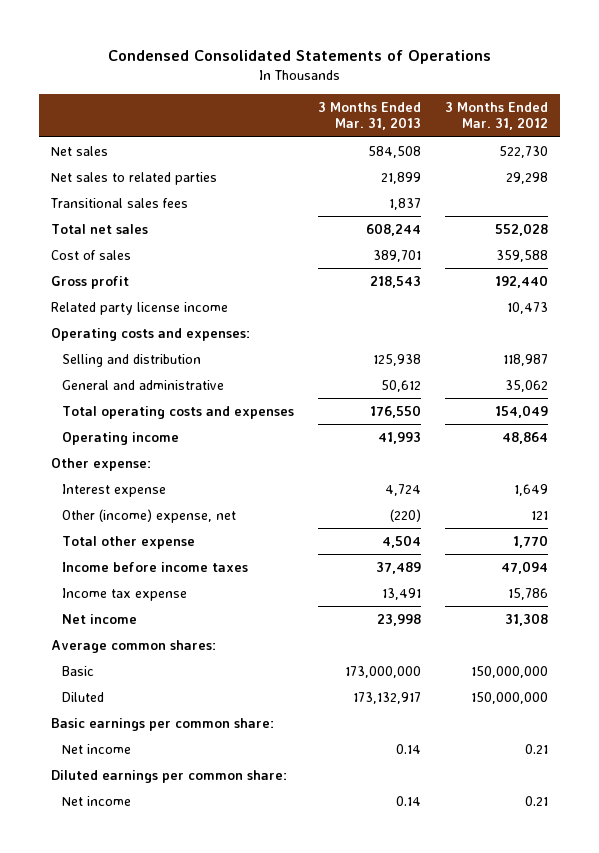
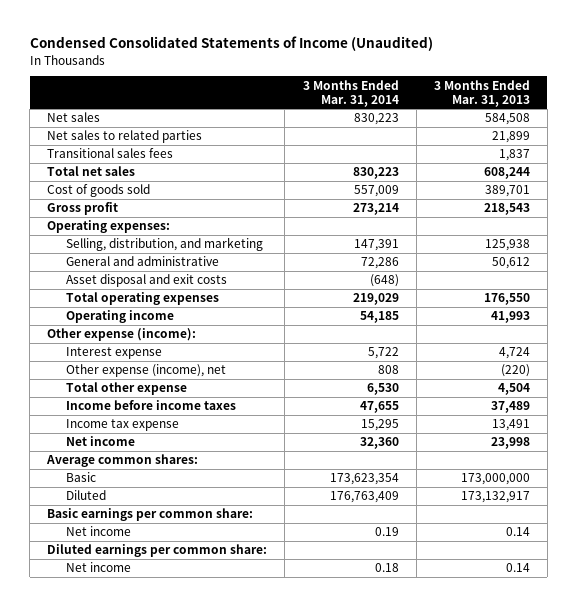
- Condensed Consolidated Statements of Operations
+ Condensed Consolidated Statements of Income (Unaudited)
- | 3 Months Ended Mar. 31, 2013 | 3 Months Ended Mar. 31, 2012
+ | 3 Months Ended Mar. 31, 2014 | 3 Months Ended Mar. 31, 2013
- Cost of sales | 389,701 | 359,588
+ Cost of goods sold | 557,009 | 389,701
- Related party license income | | 10,473
- Operating costs and expenses:
- Selling and distribution | 125,938 | 118,987
+ Operating expenses:
+ Selling, distribution, and marketing | 147,391 | 125,938
- Total operating costs and expenses | 176,550 | 154,049
+ Asset disposal and exit costs | (648) |
+ Total operating expenses | 219,029 | 176,550
- Other expense:
+ Other expense (income):
- Other (income) expense, net | (220) | 121
+ Other expense (income), net | 808 | (220)

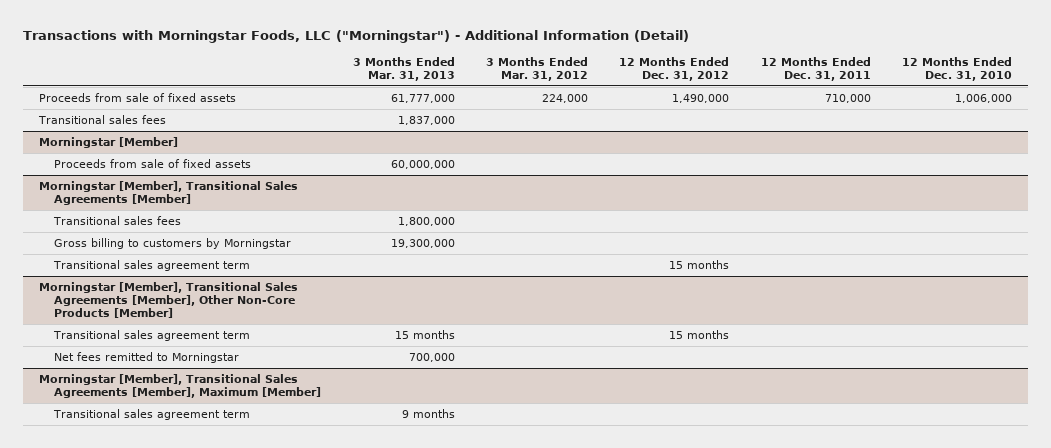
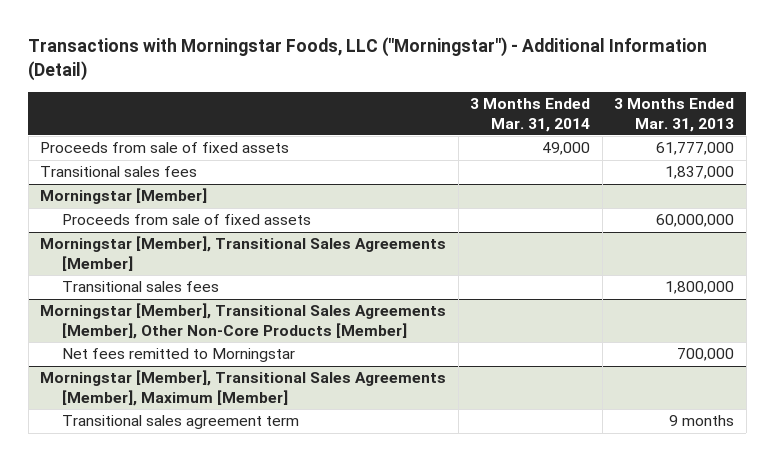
- | 3 Months Ended Mar. 31, 2013 | 3 Months Ended Mar. 31, 2012 | 12 Months Ended Dec. 31, 2012 | 12 Months Ended Dec. 31, 2011 | 12 Months Ended Dec. 31, 2010
+ | 3 Months Ended Mar. 31, 2014 | 3 Months Ended Mar. 31, 2013
@ Morningstar [Member], Transitional Sales Agreements [Member]
- Gross billing to customers by Morningstar | 19,300,000 | | | |
- Transitional sales agreement term | | | 15 months | |
@ Morningstar [Member], Transitional Sales Agreements [Member], Other Non-Core Products [Member]
- Transitional sales agreement term | 15 months | | 15 months | |

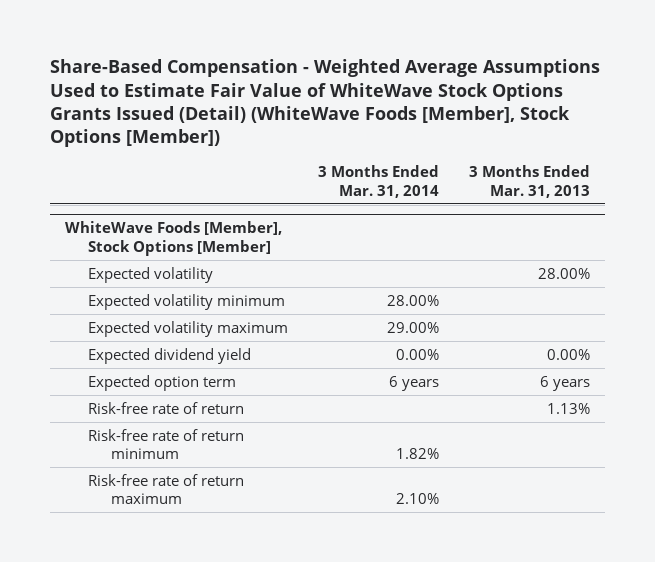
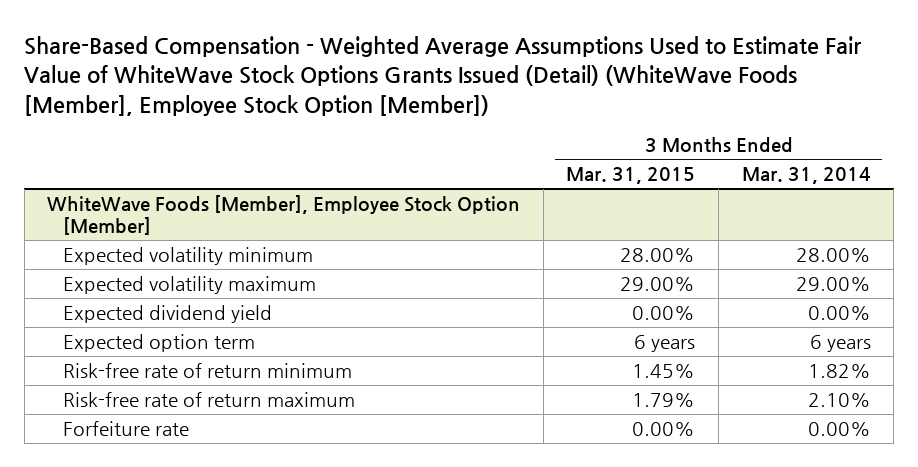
- Share-Based Compensation - Weighted Average Assumptions Used to Estimate Fair Value of WhiteWave Stock Options Grants Issued (Detail) (WhiteWave Foods [Member], Stock Options [Member])
+ Share-Based Compensation - Weighted Average Assumptions Used to Estimate Fair Value of WhiteWave Stock Options Grants Issued (Detail) (WhiteWave Foods [Member], Employee Stock Option [Member])
- | 3 Months Ended Mar. 31, 2014 | 3 Months Ended Mar. 31, 2013
+ | 3 Months Ended Mar. 31, 2015 | 3 Months Ended Mar. 31, 2014
- WhiteWave Foods [Member], Stock Options [Member]
- Expected volatility | | 28.00%
+ WhiteWave Foods [Member], Employee Stock Option [Member]
- Risk-free rate of return | | 1.13%
+ Forfeiture rate | 0.00% | 0.00%

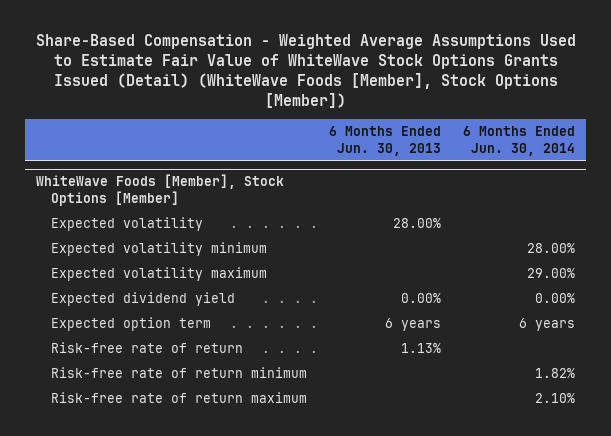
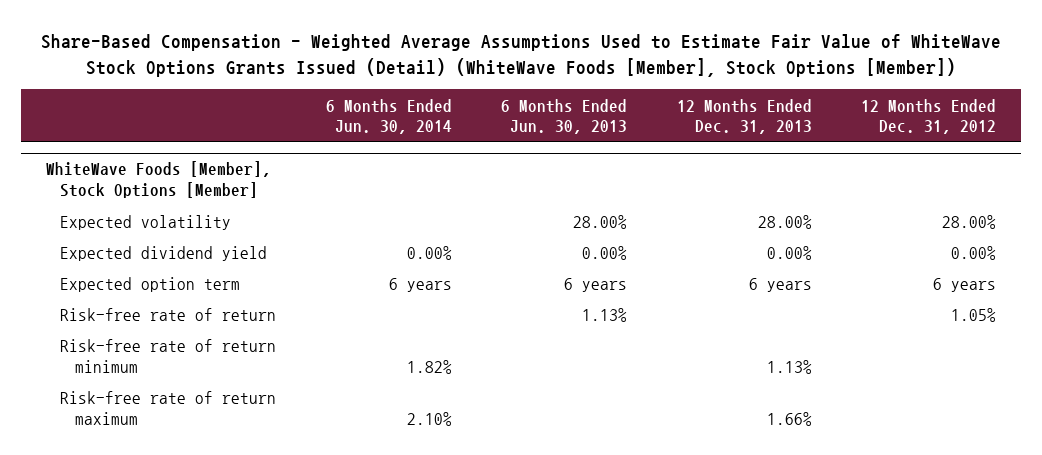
- | 6 Months Ended Jun. 30, 2013 | 6 Months Ended Jun. 30, 2014
+ | 6 Months Ended Jun. 30, 2014 | 6 Months Ended Jun. 30, 2013 | 12 Months Ended Dec. 31, 2013 | 12 Months Ended Dec. 31, 2012
@ WhiteWave Foods [Member], Stock Options [Member]
- Expected volatility minimum | | 28.00%
- Expected volatility maximum | | 29.00%

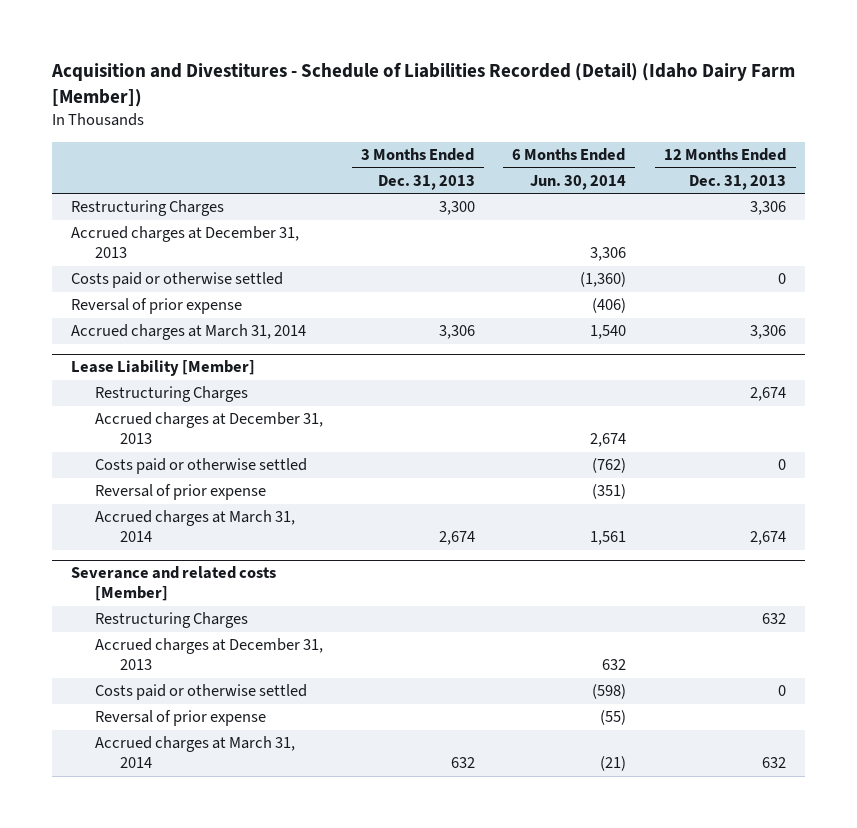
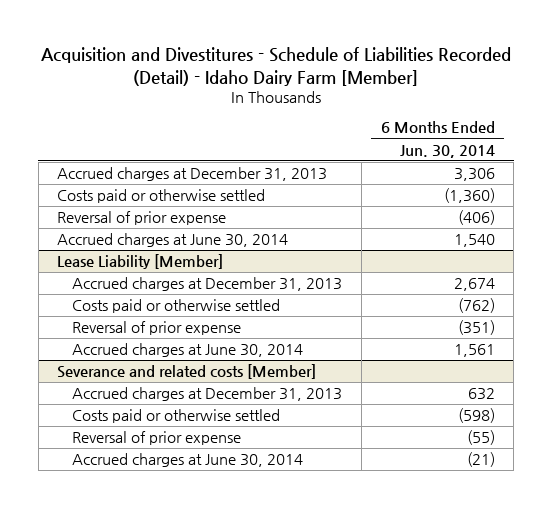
- Acquisition and Divestitures - Schedule of Liabilities Recorded (Detail) (Idaho Dairy Farm [Member])
+ Acquisition and Divestitures - Schedule of Liabilities Recorded (Detail) - Idaho Dairy Farm [Member]
- | 3 Months Ended Dec. 31, 2013 | 6 Months Ended Jun. 30, 2014 | 12 Months Ended Dec. 31, 2013
+ | 6 Months Ended Jun. 30, 2014
- Restructuring Charges | 3,300 | | 3,306
- Accrued charges at March 31, 2014 | 3,306 | 1,540 | 3,306
+ Accrued charges at June 30, 2014 | 1,540
@ Lease Liability [Member]
- Restructuring Charges | | | 2,674
- Accrued charges at March 31, 2014 | 2,674 | 1,561 | 2,674
+ Accrued charges at June 30, 2014 | 1,561
@ Severance and related costs [Member]
- Restructuring Charges | | | 632
- Accrued charges at March 31, 2014 | 632 | (21) | 632
+ Accrued charges at June 30, 2014 | (21)

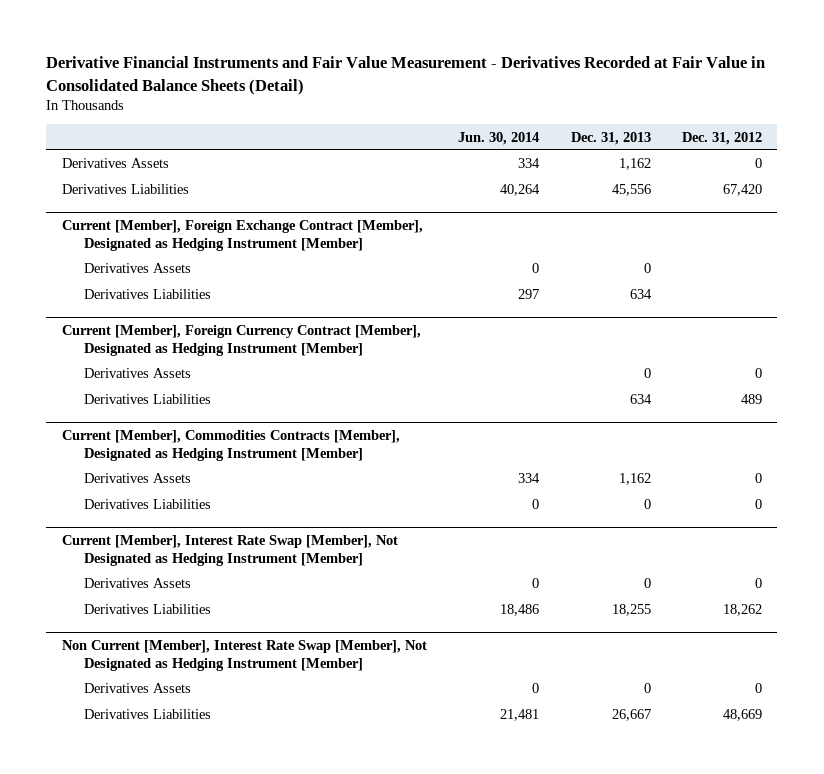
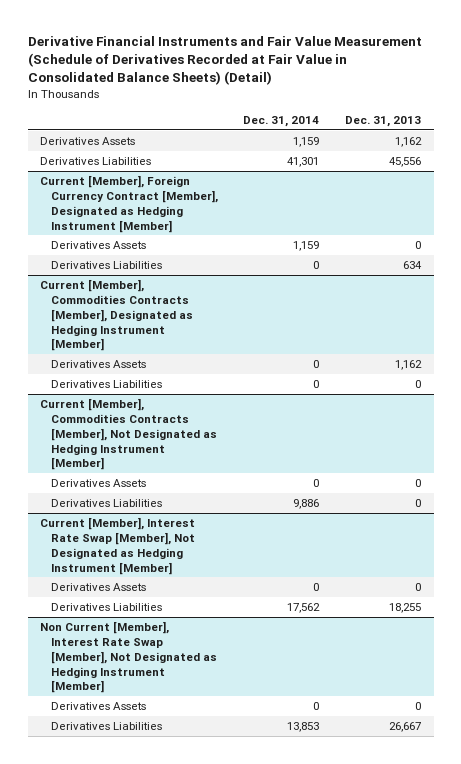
- Derivative Financial Instruments and Fair Value Measurement - Derivatives Recorded at Fair Value in Consolidated Balance Sheets (Detail)
+ Derivative Financial Instruments and Fair Value Measurement (Schedule of Derivatives Recorded at Fair Value in Consolidated Balance Sheets) (Detail)
- | Jun. 30, 2014 | Dec. 31, 2013 | Dec. 31, 2012
+ | Dec. 31, 2014 | Dec. 31, 2013
- Current [Member], Foreign Exchange Contract [Member], Designated as Hedging Instrument [Member]
- Derivatives Assets | 0 | 0 |
- Derivatives Liabilities | 297 | 634 |
+ Current [Member], Commodities Contracts [Member], Not Designated as Hedging Instrument [Member]
+ Derivatives Assets | 0 | 0
+ Derivatives Liabilities | 9,886 | 0

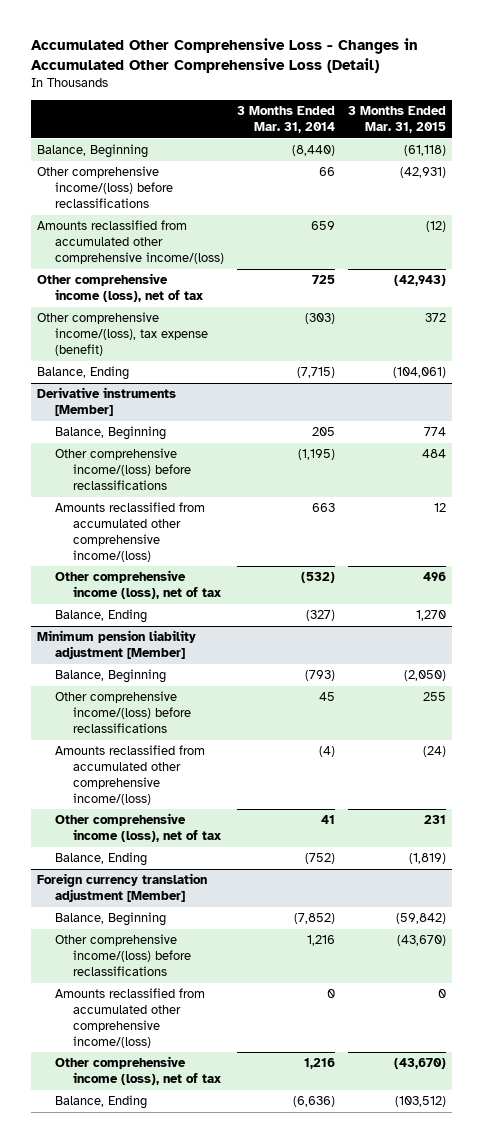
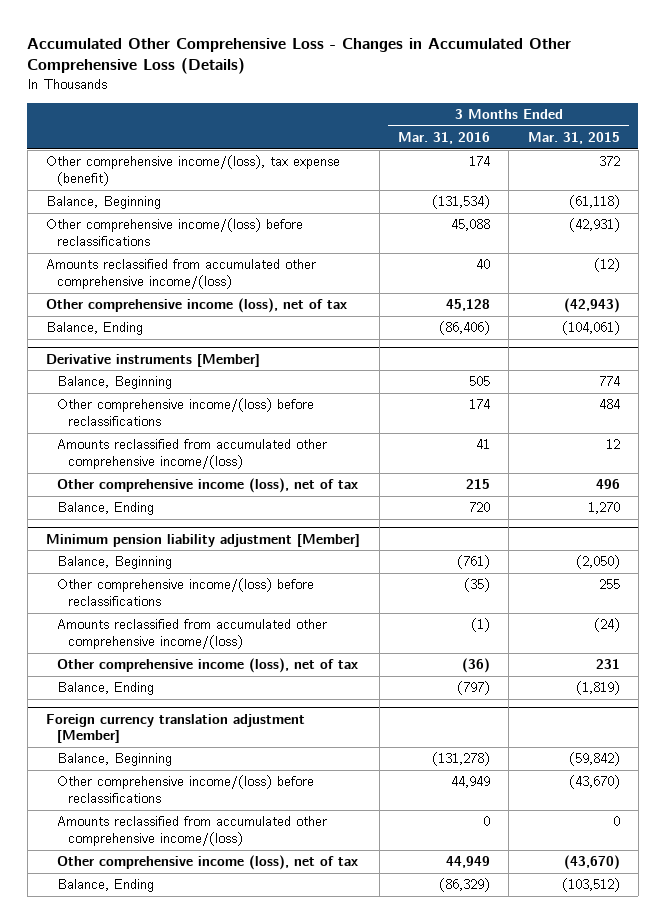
- Accumulated Other Comprehensive Loss - Changes in Accumulated Other Comprehensive Loss (Detail)
+ Accumulated Other Comprehensive Loss - Changes in Accumulated Other Comprehensive Loss (Details)
- | 3 Months Ended Mar. 31, 2014 | 3 Months Ended Mar. 31, 2015
+ | 3 Months Ended Mar. 31, 2016 | 3 Months Ended Mar. 31, 2015
moved up: Other comprehensive income/(loss), tax expense (benefit) | 174 | 372

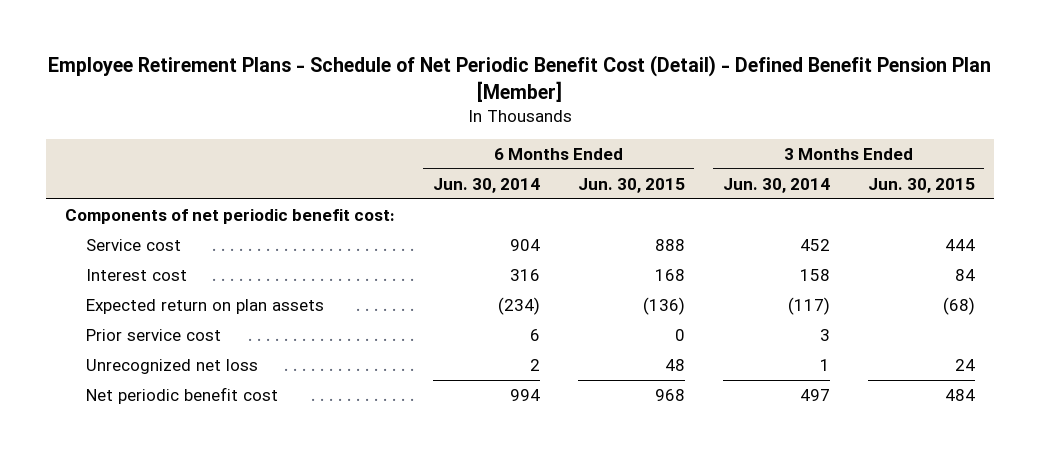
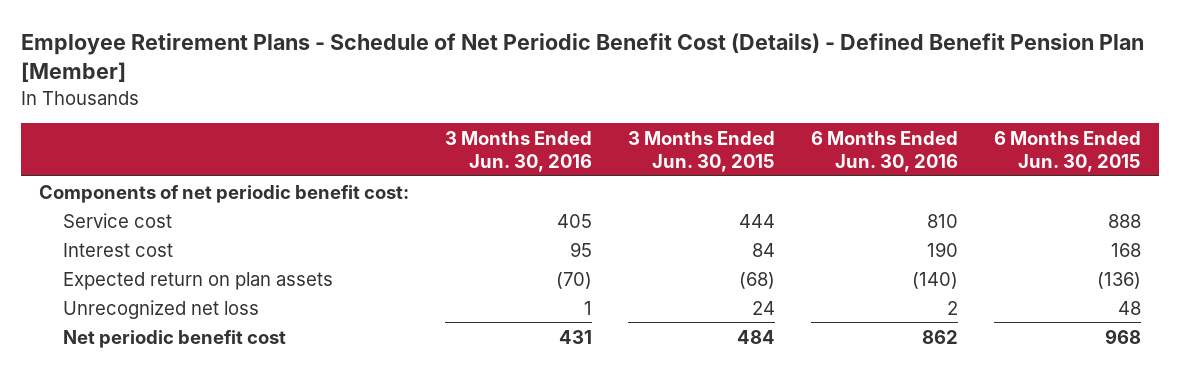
- Employee Retirement Plans - Schedule of Net Periodic Benefit Cost (Detail) - Defined Benefit Pension Plan [Member]
+ Employee Retirement Plans - Schedule of Net Periodic Benefit Cost (Details) - Defined Benefit Pension Plan [Member]
- | 6 Months Ended Jun. 30, 2014 | 6 Months Ended Jun. 30, 2015 | 3 Months Ended Jun. 30, 2014 | 3 Months Ended Jun. 30, 2015
+ | 3 Months Ended Jun. 30, 2016 | 3 Months Ended Jun. 30, 2015 | 6 Months Ended Jun. 30, 2016 | 6 Months Ended Jun. 30, 2015
- Prior service cost | 6 | 0 | 3 |

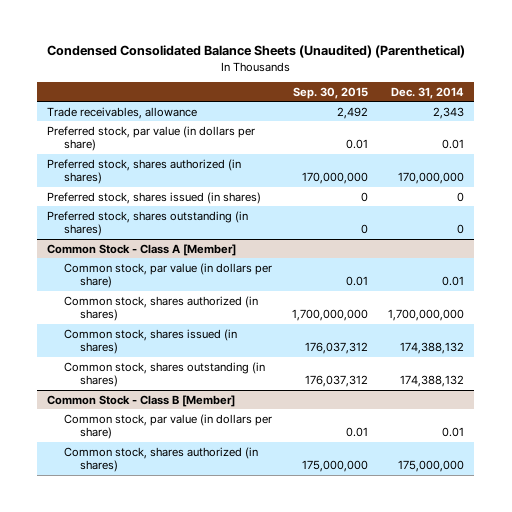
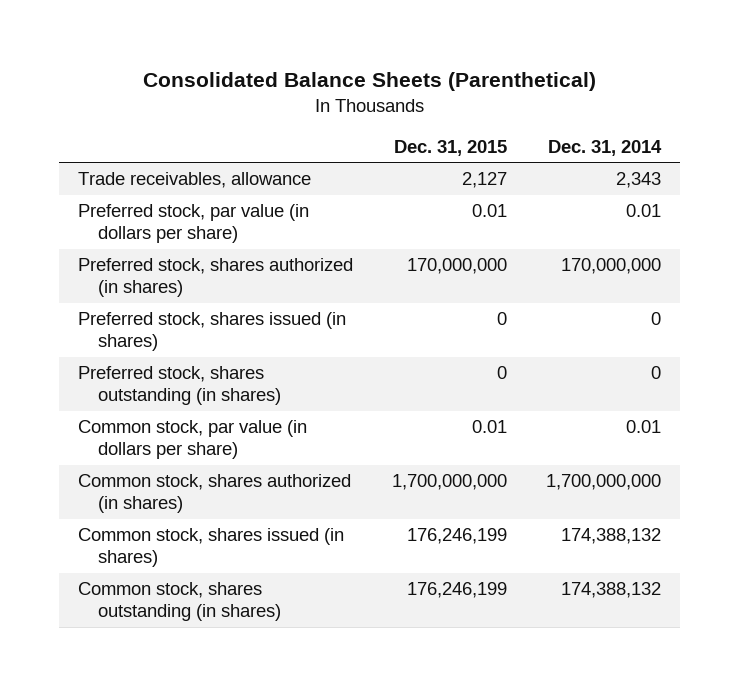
- Condensed Consolidated Balance Sheets (Unaudited) (Parenthetical)
+ Consolidated Balance Sheets (Parenthetical)
- | Sep. 30, 2015 | Dec. 31, 2014
+ | Dec. 31, 2015 | Dec. 31, 2014
- Common Stock - Class A [Member]
- Common Stock - Class B [Member]
- Common stock, par value (in dollars per share) | 0.01 | 0.01
- Common stock, shares authorized (in shares) | 175,000,000 | 175,000,000

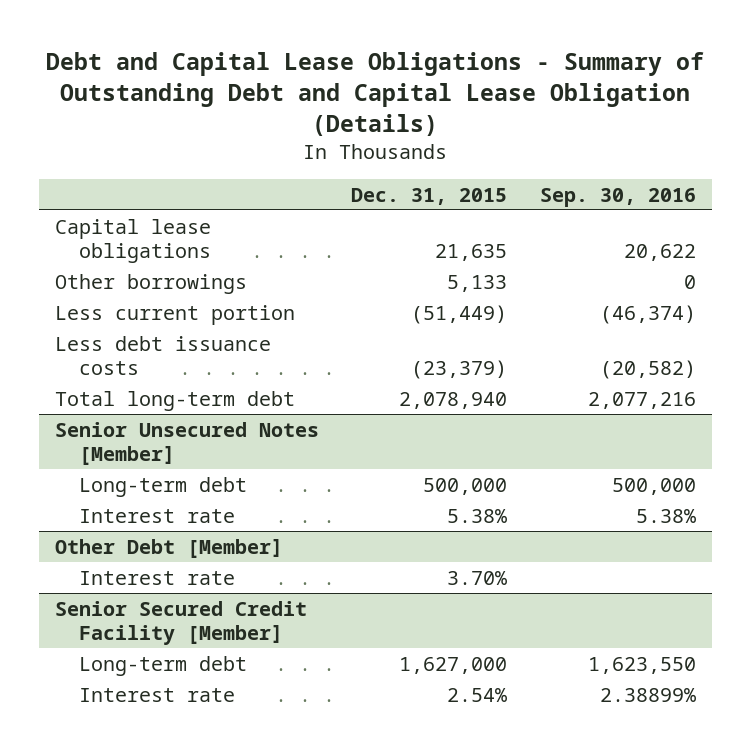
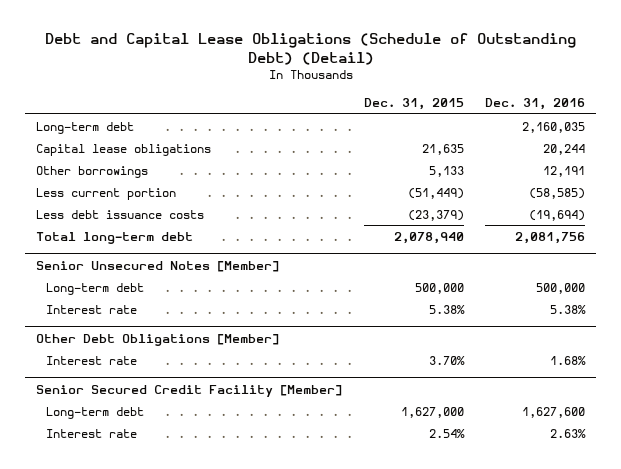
- Debt and Capital Lease Obligations - Summary of Outstanding Debt and Capital Lease Obligation (Details)
+ Debt and Capital Lease Obligations (Schedule of Outstanding Debt) (Detail)
- | Dec. 31, 2015 | Sep. 30, 2016
+ | Dec. 31, 2015 | Dec. 31, 2016
+ Long-term debt | | 2,160,035
- Other Debt [Member]
+ Other Debt Obligations [Member]

